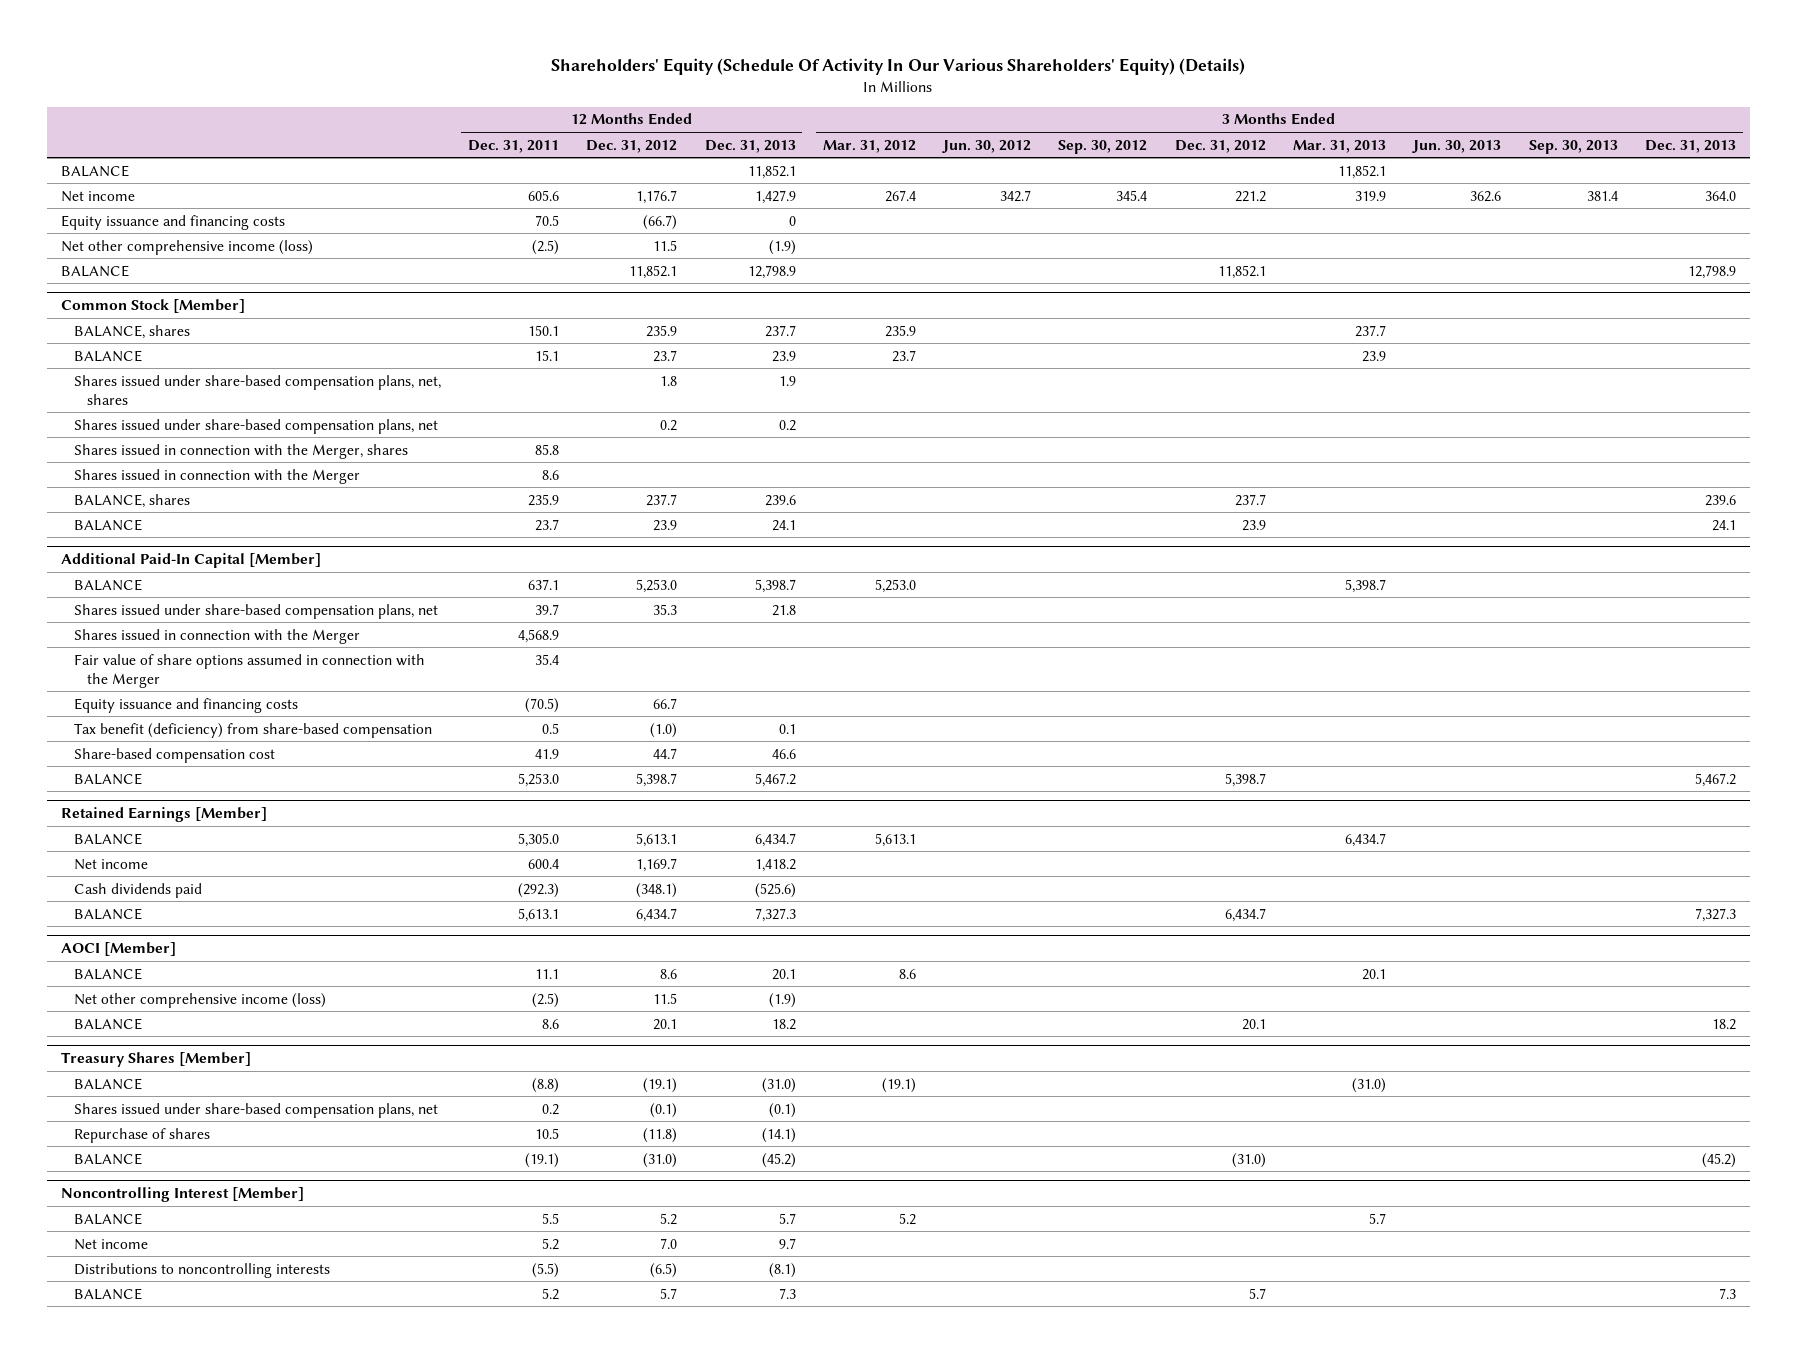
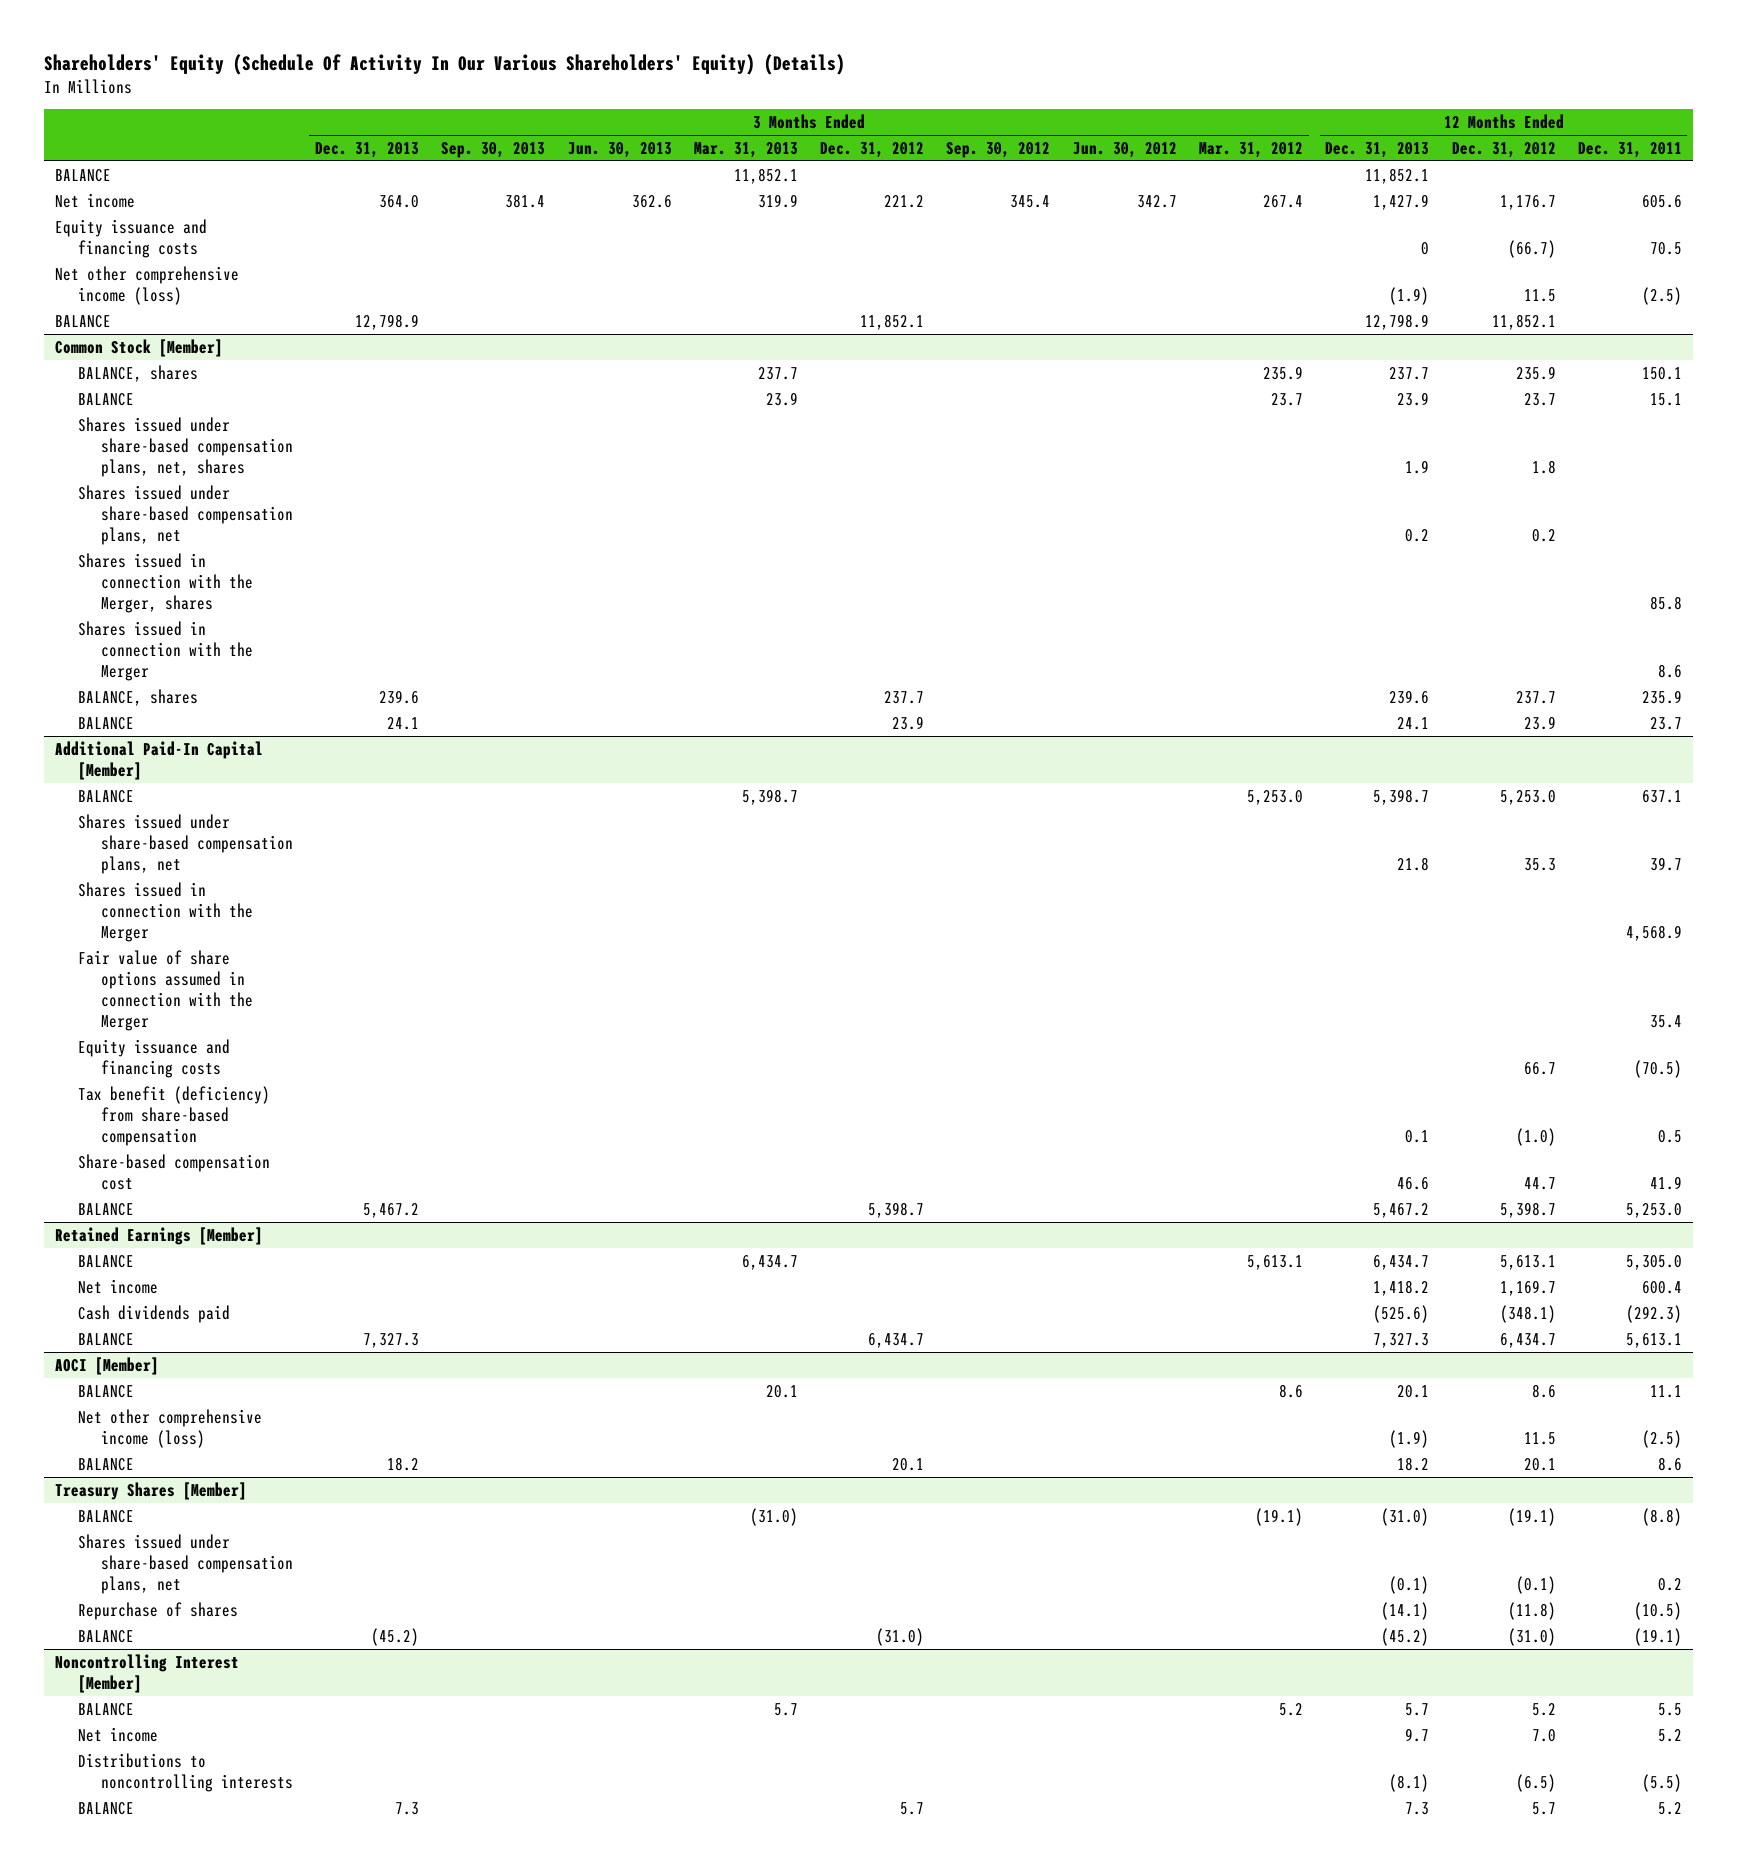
- | 12 Months Ended Dec. 31, 2011 | 12 Months Ended Dec. 31, 2012 | 12 Months Ended Dec. 31, 2013 | 3 Months Ended Mar. 31, 2012 | 3 Months Ended Jun. 30, 2012 | 3 Months Ended Sep. 30, 2012 | 3 Months Ended Dec. 31, 2012 | 3 Months Ended Mar. 31, 2013 | 3 Months Ended Jun. 30, 2013 | 3 Months Ended Sep. 30, 2013 | 3 Months Ended Dec. 31, 2013
+ | 3 Months Ended Dec. 31, 2013 | 3 Months Ended Sep. 30, 2013 | 3 Months Ended Jun. 30, 2013 | 3 Months Ended Mar. 31, 2013 | 3 Months Ended Dec. 31, 2012 | 3 Months Ended Sep. 30, 2012 | 3 Months Ended Jun. 30, 2012 | 3 Months Ended Mar. 31, 2012 | 12 Months Ended Dec. 31, 2013 | 12 Months Ended Dec. 31, 2012 | 12 Months Ended Dec. 31, 2011
@ Treasury Shares [Member]
- Repurchase of shares | 10.5 | (11.8) | (14.1) | | | | | | | |
+ Repurchase of shares | | | | | | | | | (14.1) | (11.8) | (10.5)

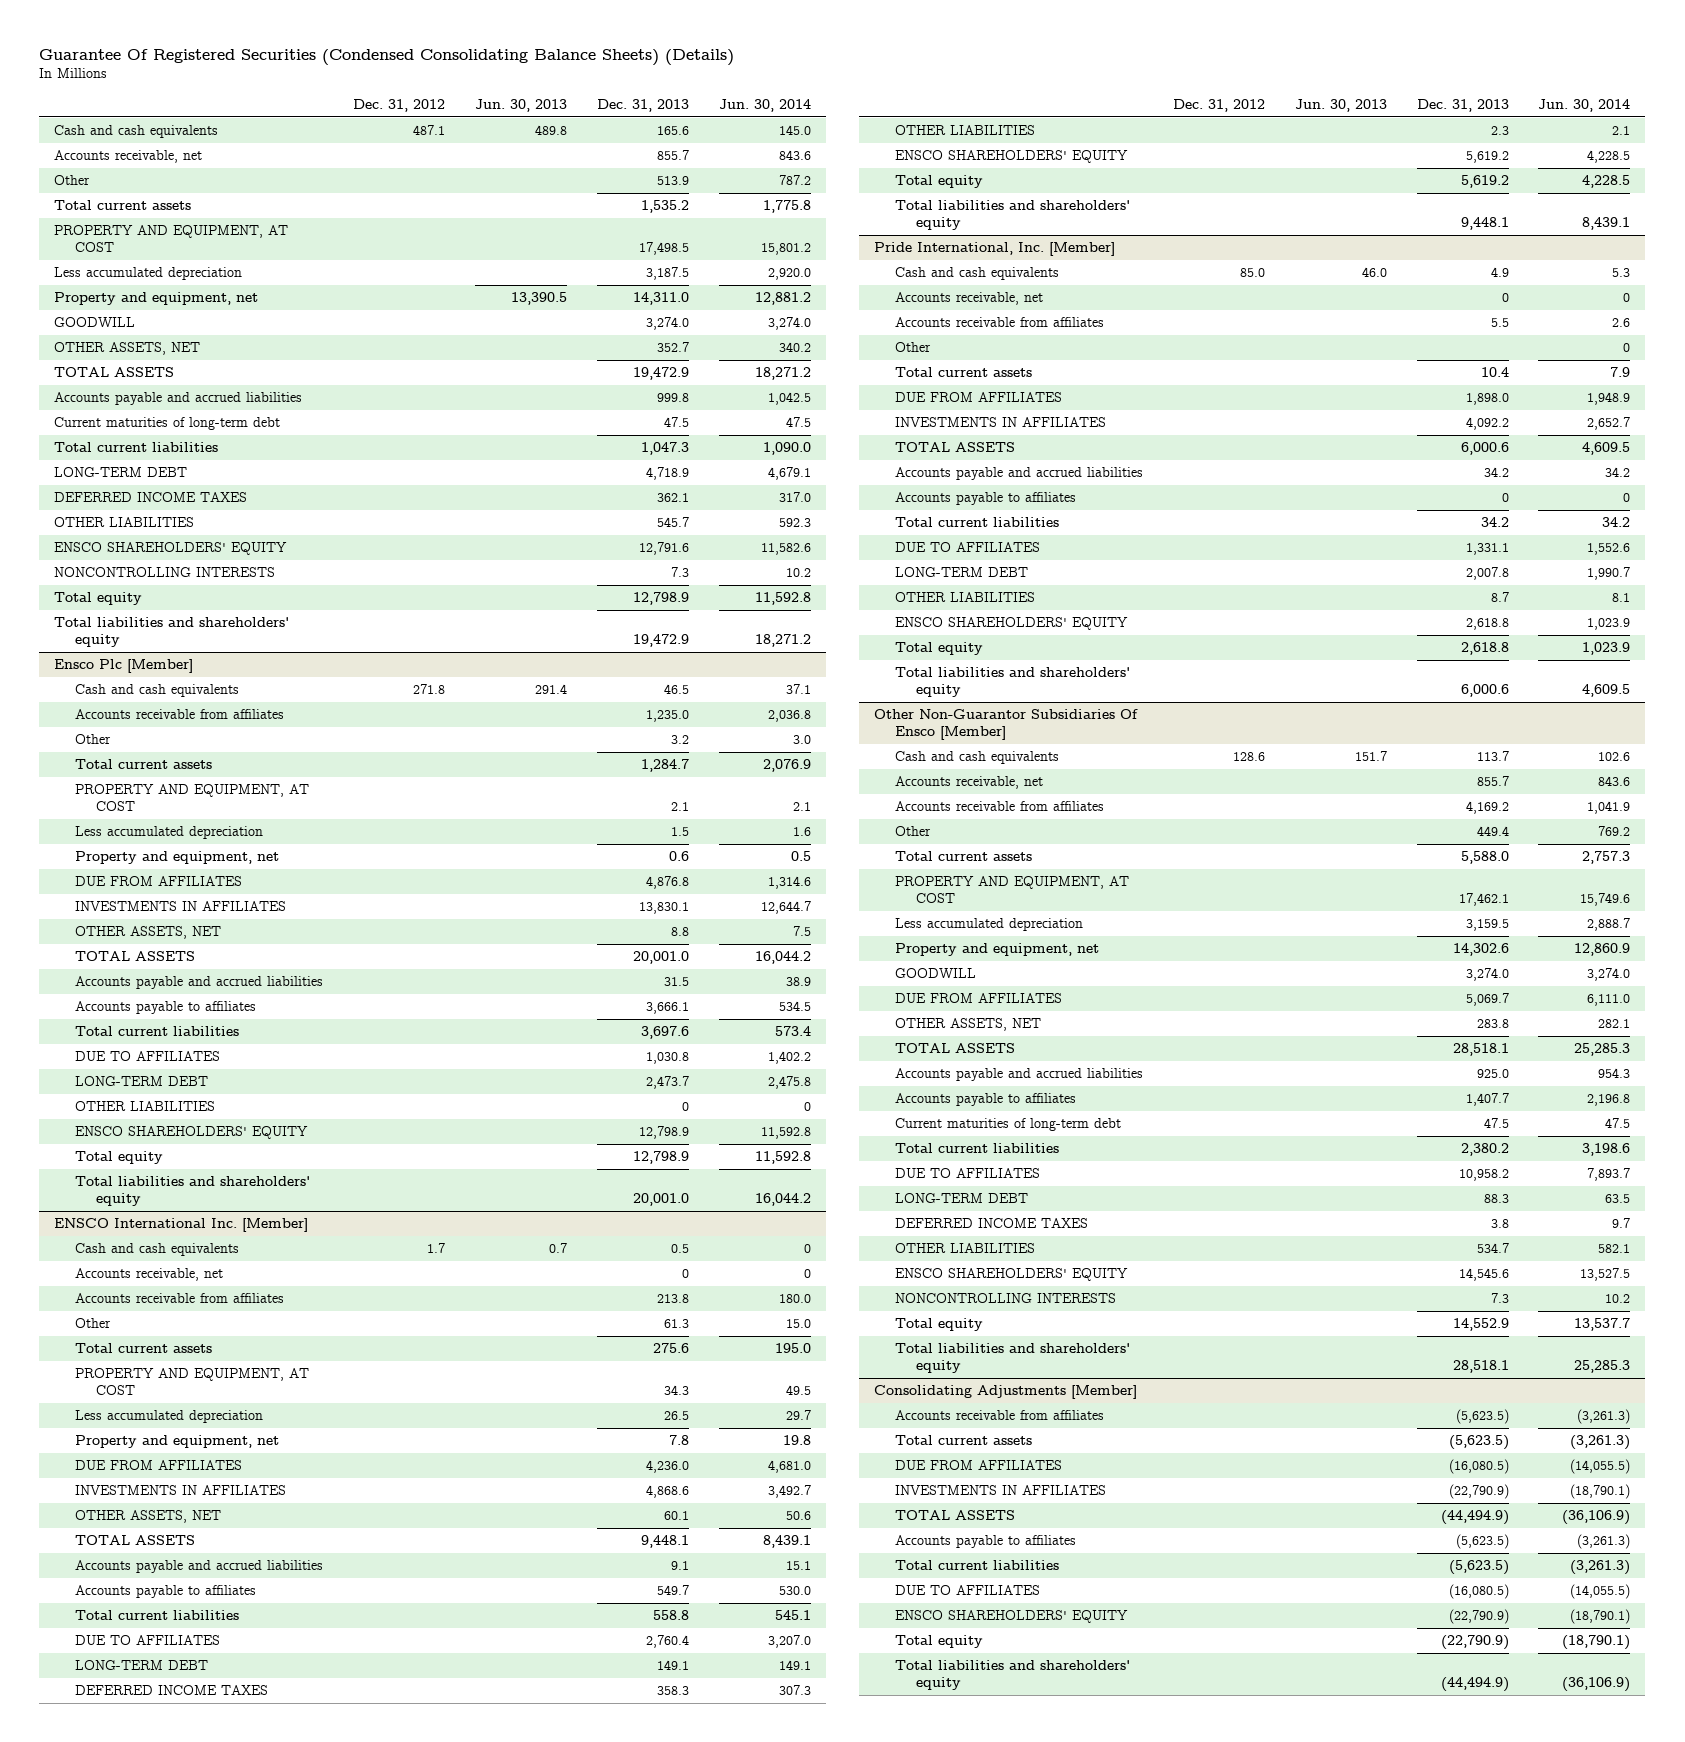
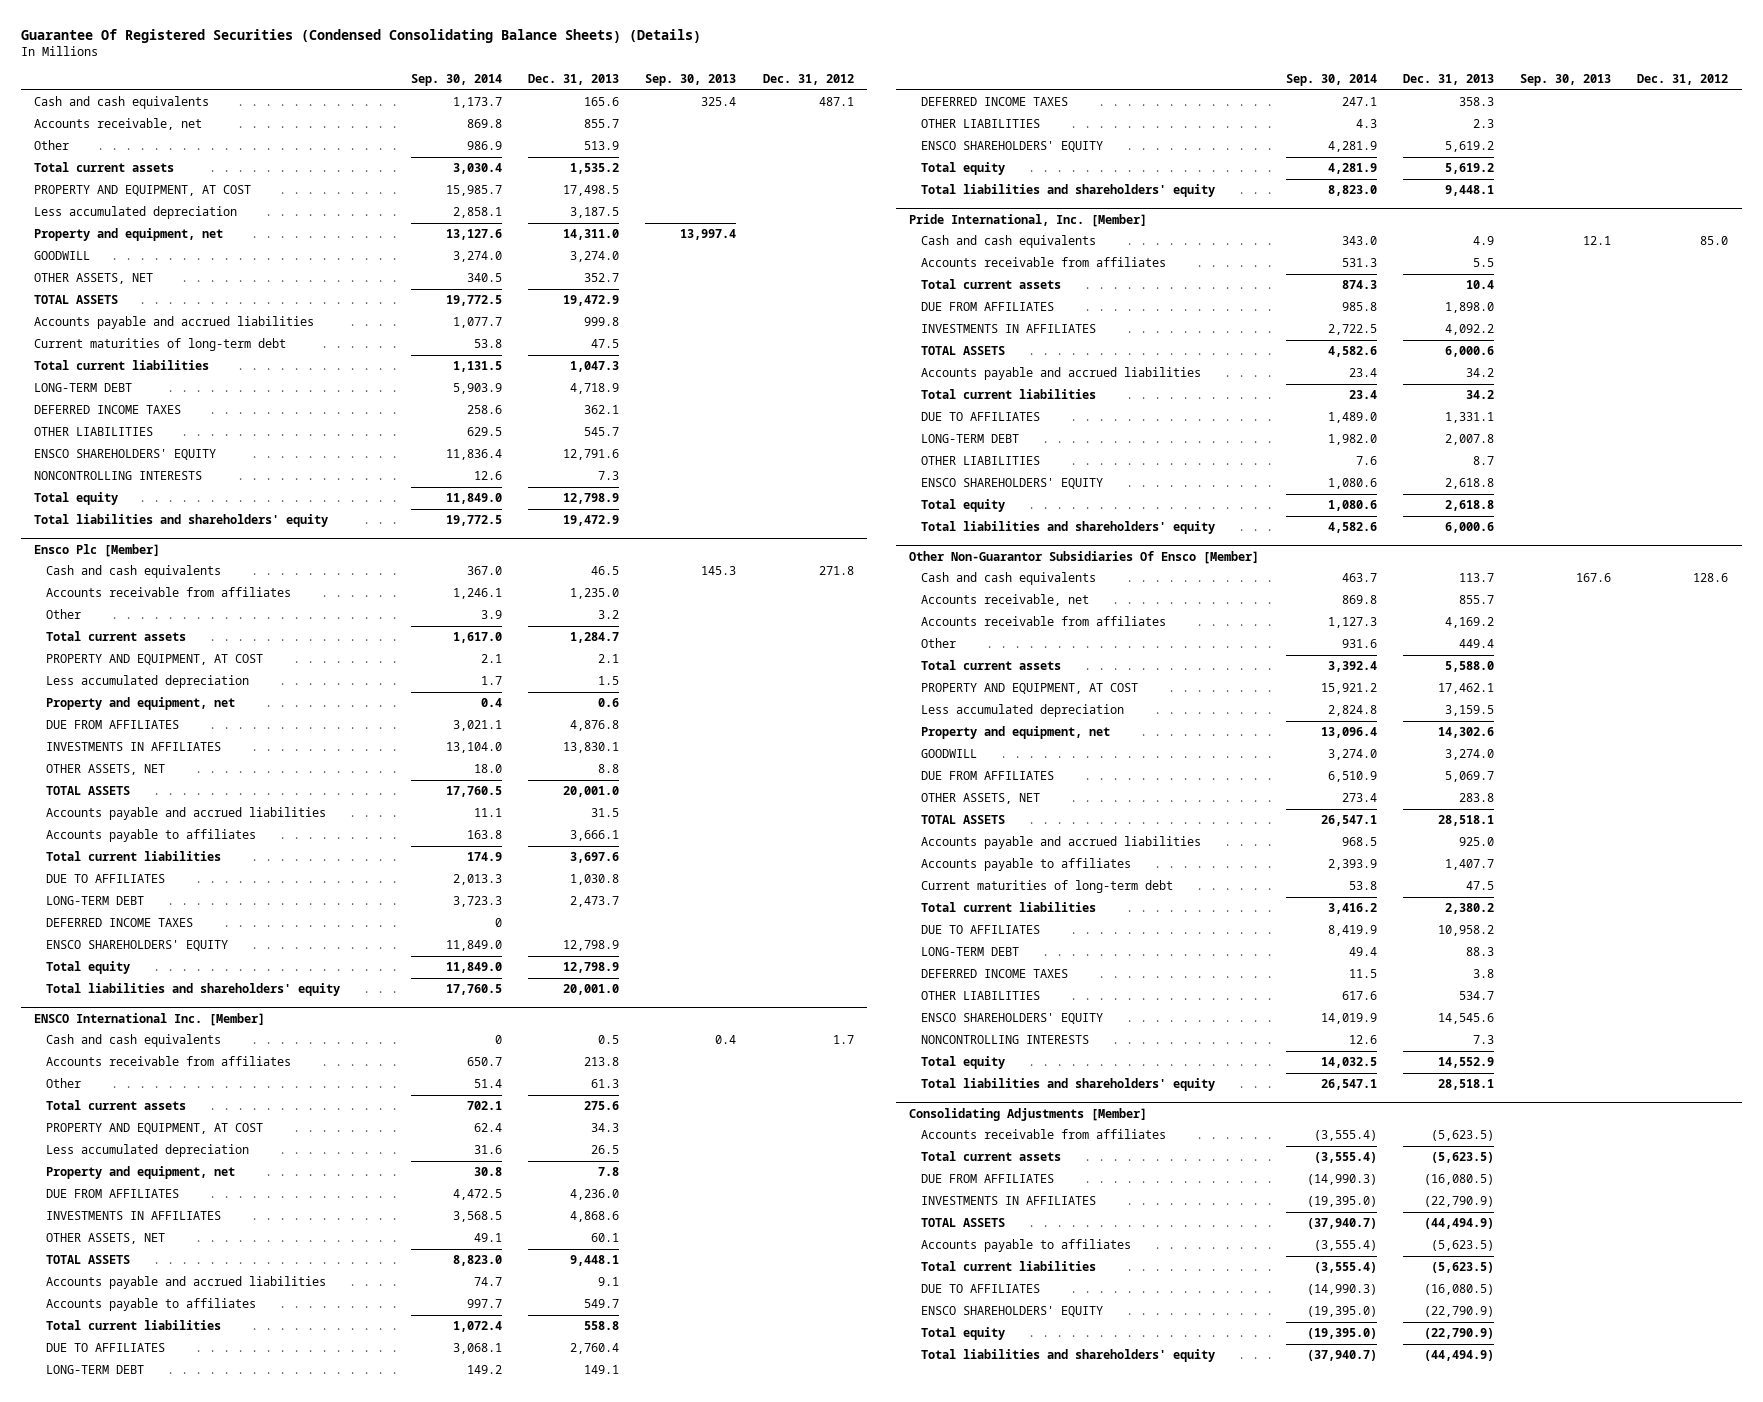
- | Dec. 31, 2012 | Jun. 30, 2013 | Dec. 31, 2013 | Jun. 30, 2014
+ | Sep. 30, 2014 | Dec. 31, 2013 | Sep. 30, 2013 | Dec. 31, 2012
@ Ensco Plc [Member]
- OTHER LIABILITIES | | | 0 | 0
+ DEFERRED INCOME TAXES | 0 | | |
@ ENSCO International Inc. [Member]
- Accounts receivable, net | | | 0 | 0
@ Pride International, Inc. [Member]
- Accounts receivable, net | | | 0 | 0
- Other | | | | 0
- Accounts payable to affiliates | | | 0 | 0

